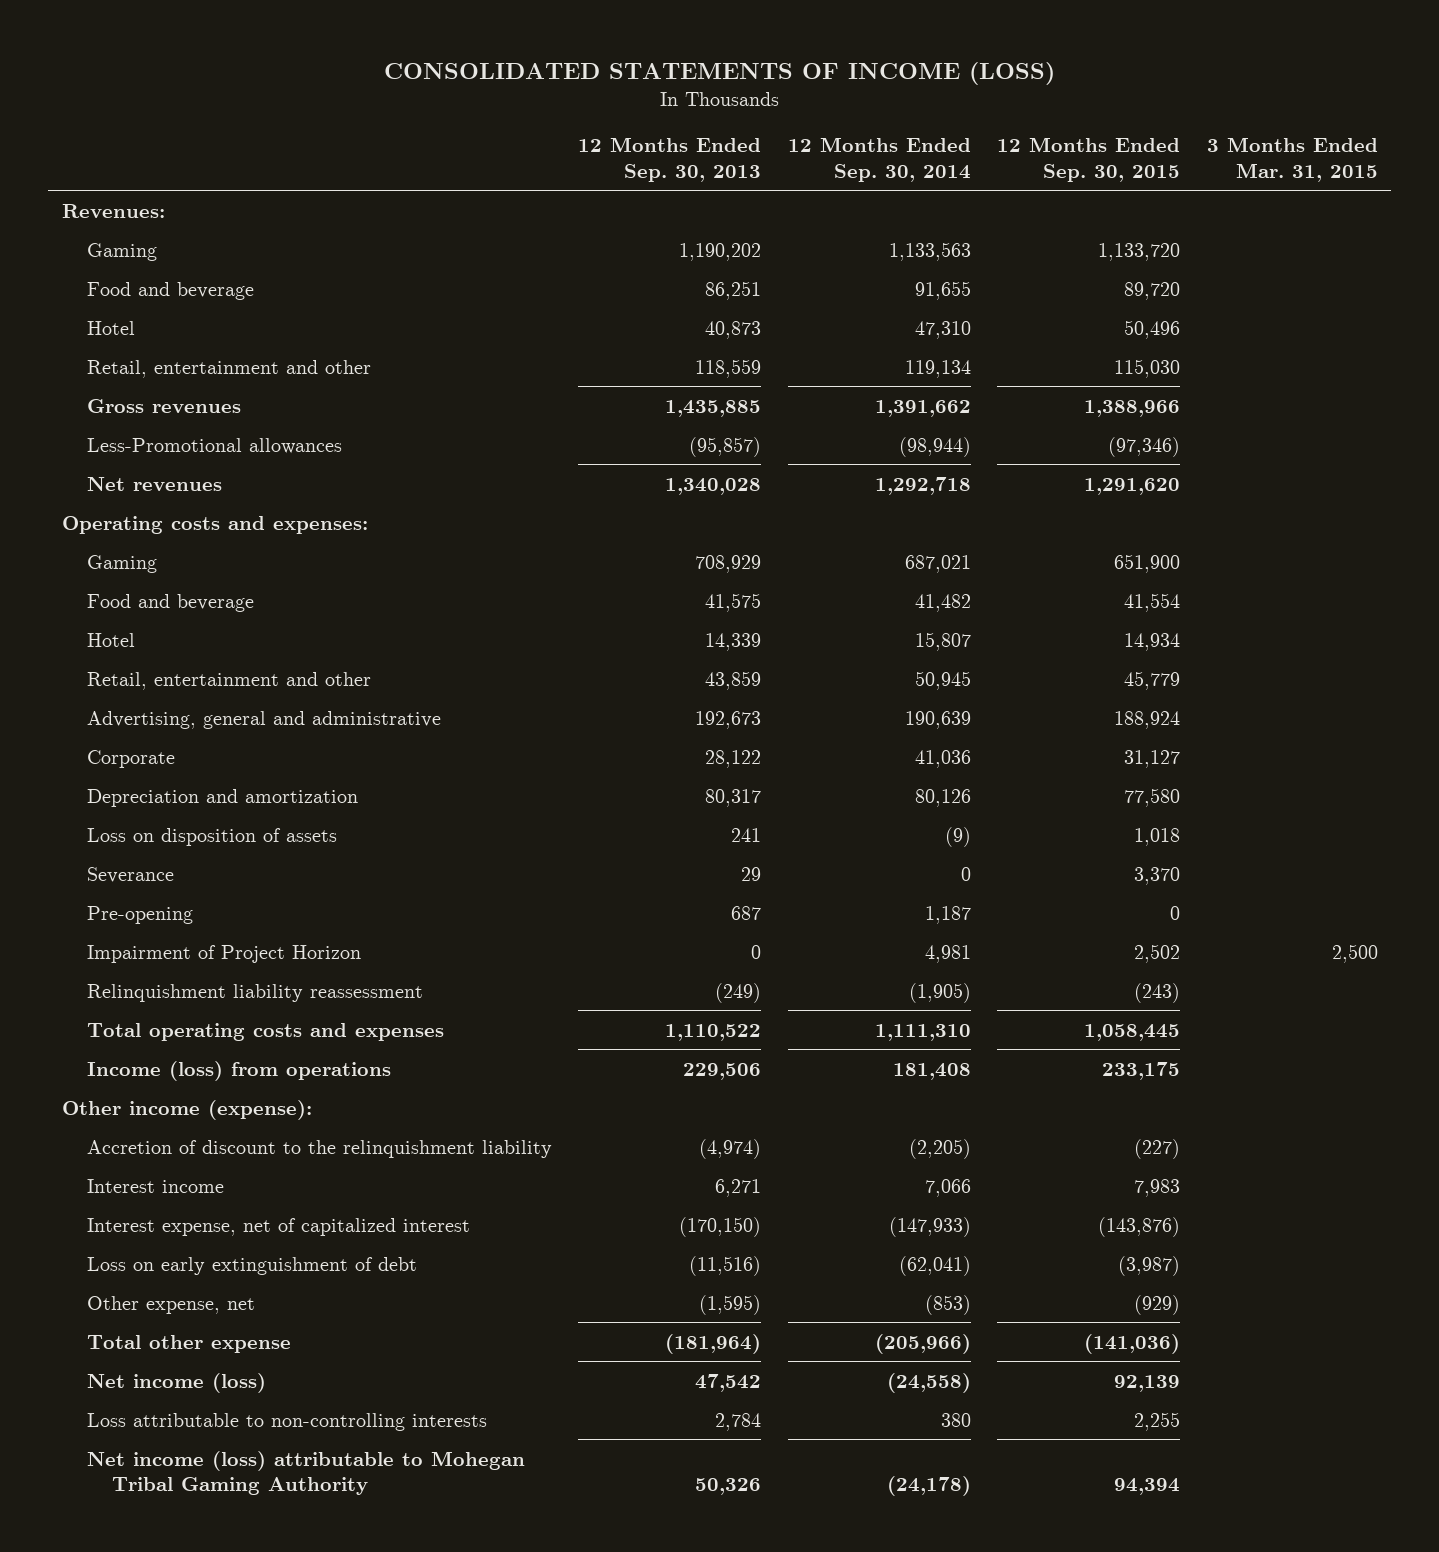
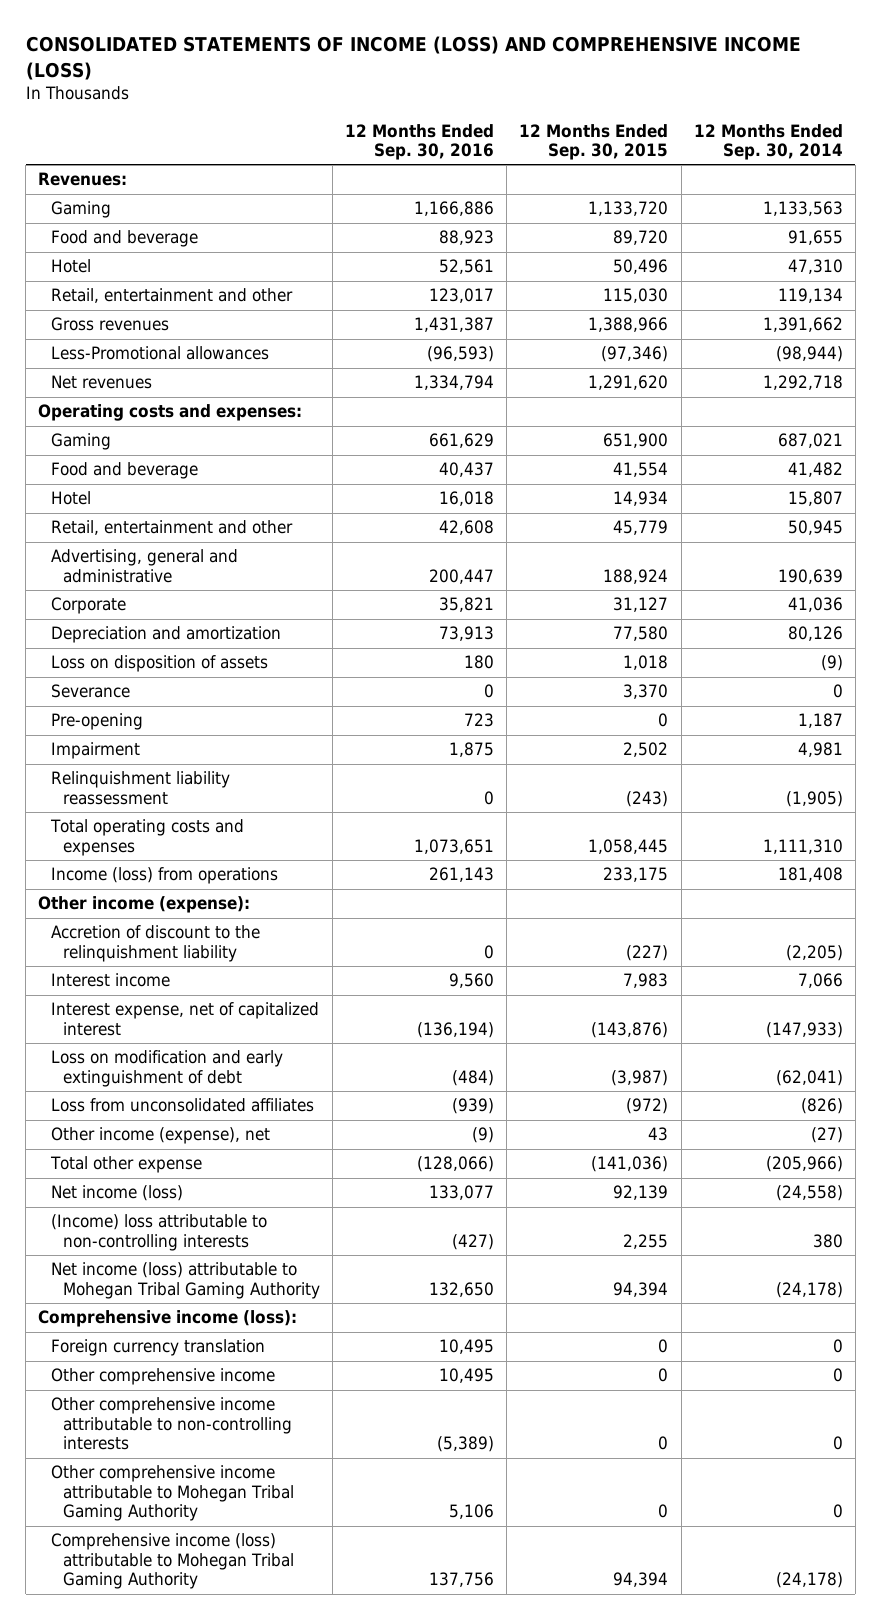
- CONSOLIDATED STATEMENTS OF INCOME (LOSS)
+ CONSOLIDATED STATEMENTS OF INCOME (LOSS) AND COMPREHENSIVE INCOME (LOSS)
- | 12 Months Ended Sep. 30, 2013 | 12 Months Ended Sep. 30, 2014 | 12 Months Ended Sep. 30, 2015 | 3 Months Ended Mar. 31, 2015
+ | 12 Months Ended Sep. 30, 2016 | 12 Months Ended Sep. 30, 2015 | 12 Months Ended Sep. 30, 2014
- Impairment of Project Horizon | 0 | 4,981 | 2,502 | 2,500
+ Impairment | 1,875 | 2,502 | 4,981
- Loss on early extinguishment of debt | (11,516) | (62,041) | (3,987) |
- Other expense, net | (1,595) | (853) | (929) |
+ Loss on modification and early extinguishment of debt | (484) | (3,987) | (62,041)
+ Loss from unconsolidated affiliates | (939) | (972) | (826)
+ Other income (expense), net | (9) | 43 | (27)
- Loss attributable to non-controlling interests | 2,784 | 380 | 2,255 |
+ (Income) loss attributable to non-controlling interests | (427) | 2,255 | 380
+ Comprehensive income (loss):
+ Foreign currency translation | 10,495 | 0 | 0
+ Other comprehensive income | 10,495 | 0 | 0
+ Other comprehensive income attributable to non-controlling interests | (5,389) | 0 | 0
+ Other comprehensive income attributable to Mohegan Tribal Gaming Authority | 5,106 | 0 | 0
+ Comprehensive income (loss) attributable to Mohegan Tribal Gaming Authority | 137,756 | 94,394 | (24,178)

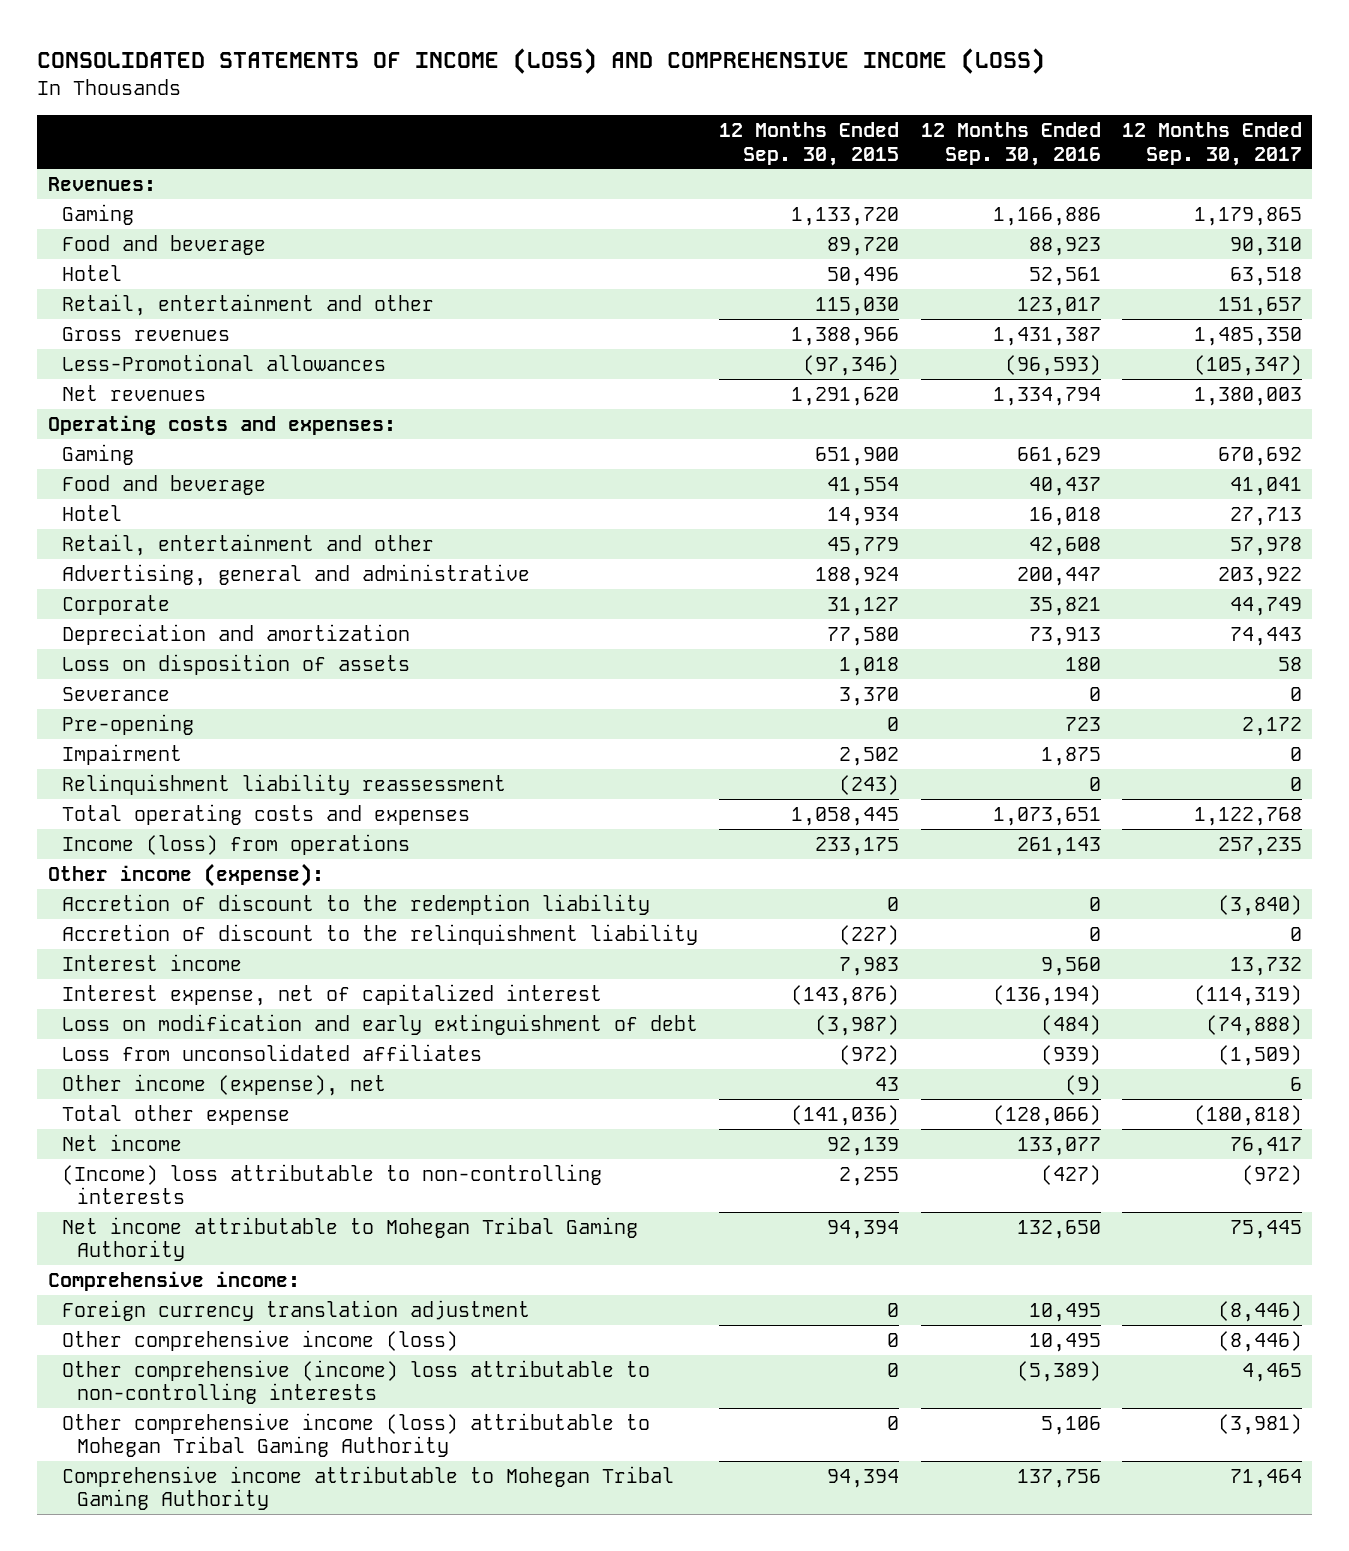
- | 12 Months Ended Sep. 30, 2016 | 12 Months Ended Sep. 30, 2015 | 12 Months Ended Sep. 30, 2014
+ | 12 Months Ended Sep. 30, 2015 | 12 Months Ended Sep. 30, 2016 | 12 Months Ended Sep. 30, 2017
+ Accretion of discount to the redemption liability | 0 | 0 | (3,840)
- Net income (loss) | 133,077 | 92,139 | (24,558)
+ Net income | 92,139 | 133,077 | 76,417
- Net income (loss) attributable to Mohegan Tribal Gaming Authority | 132,650 | 94,394 | (24,178)
- Comprehensive income (loss):
- Foreign currency translation | 10,495 | 0 | 0
- Other comprehensive income | 10,495 | 0 | 0
- Other comprehensive income attributable to non-controlling interests | (5,389) | 0 | 0
- Other comprehensive income attributable to Mohegan Tribal Gaming Authority | 5,106 | 0 | 0
- Comprehensive income (loss) attributable to Mohegan Tribal Gaming Authority | 137,756 | 94,394 | (24,178)
+ Net income attributable to Mohegan Tribal Gaming Authority | 94,394 | 132,650 | 75,445
+ Comprehensive income:
+ Foreign currency translation adjustment | 0 | 10,495 | (8,446)
+ Other comprehensive income (loss) | 0 | 10,495 | (8,446)
+ Other comprehensive (income) loss attributable to non-controlling interests | 0 | (5,389) | 4,465
+ Other comprehensive income (loss) attributable to Mohegan Tribal Gaming Authority | 0 | 5,106 | (3,981)
+ Comprehensive income attributable to Mohegan Tribal Gaming Authority | 94,394 | 137,756 | 71,464

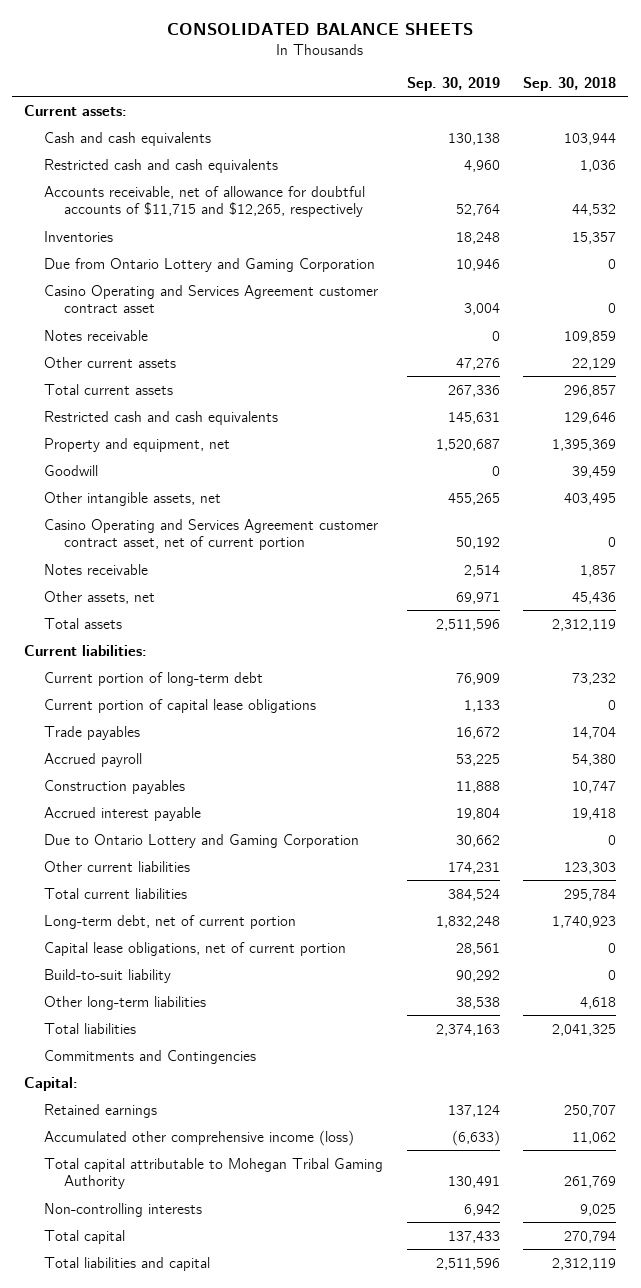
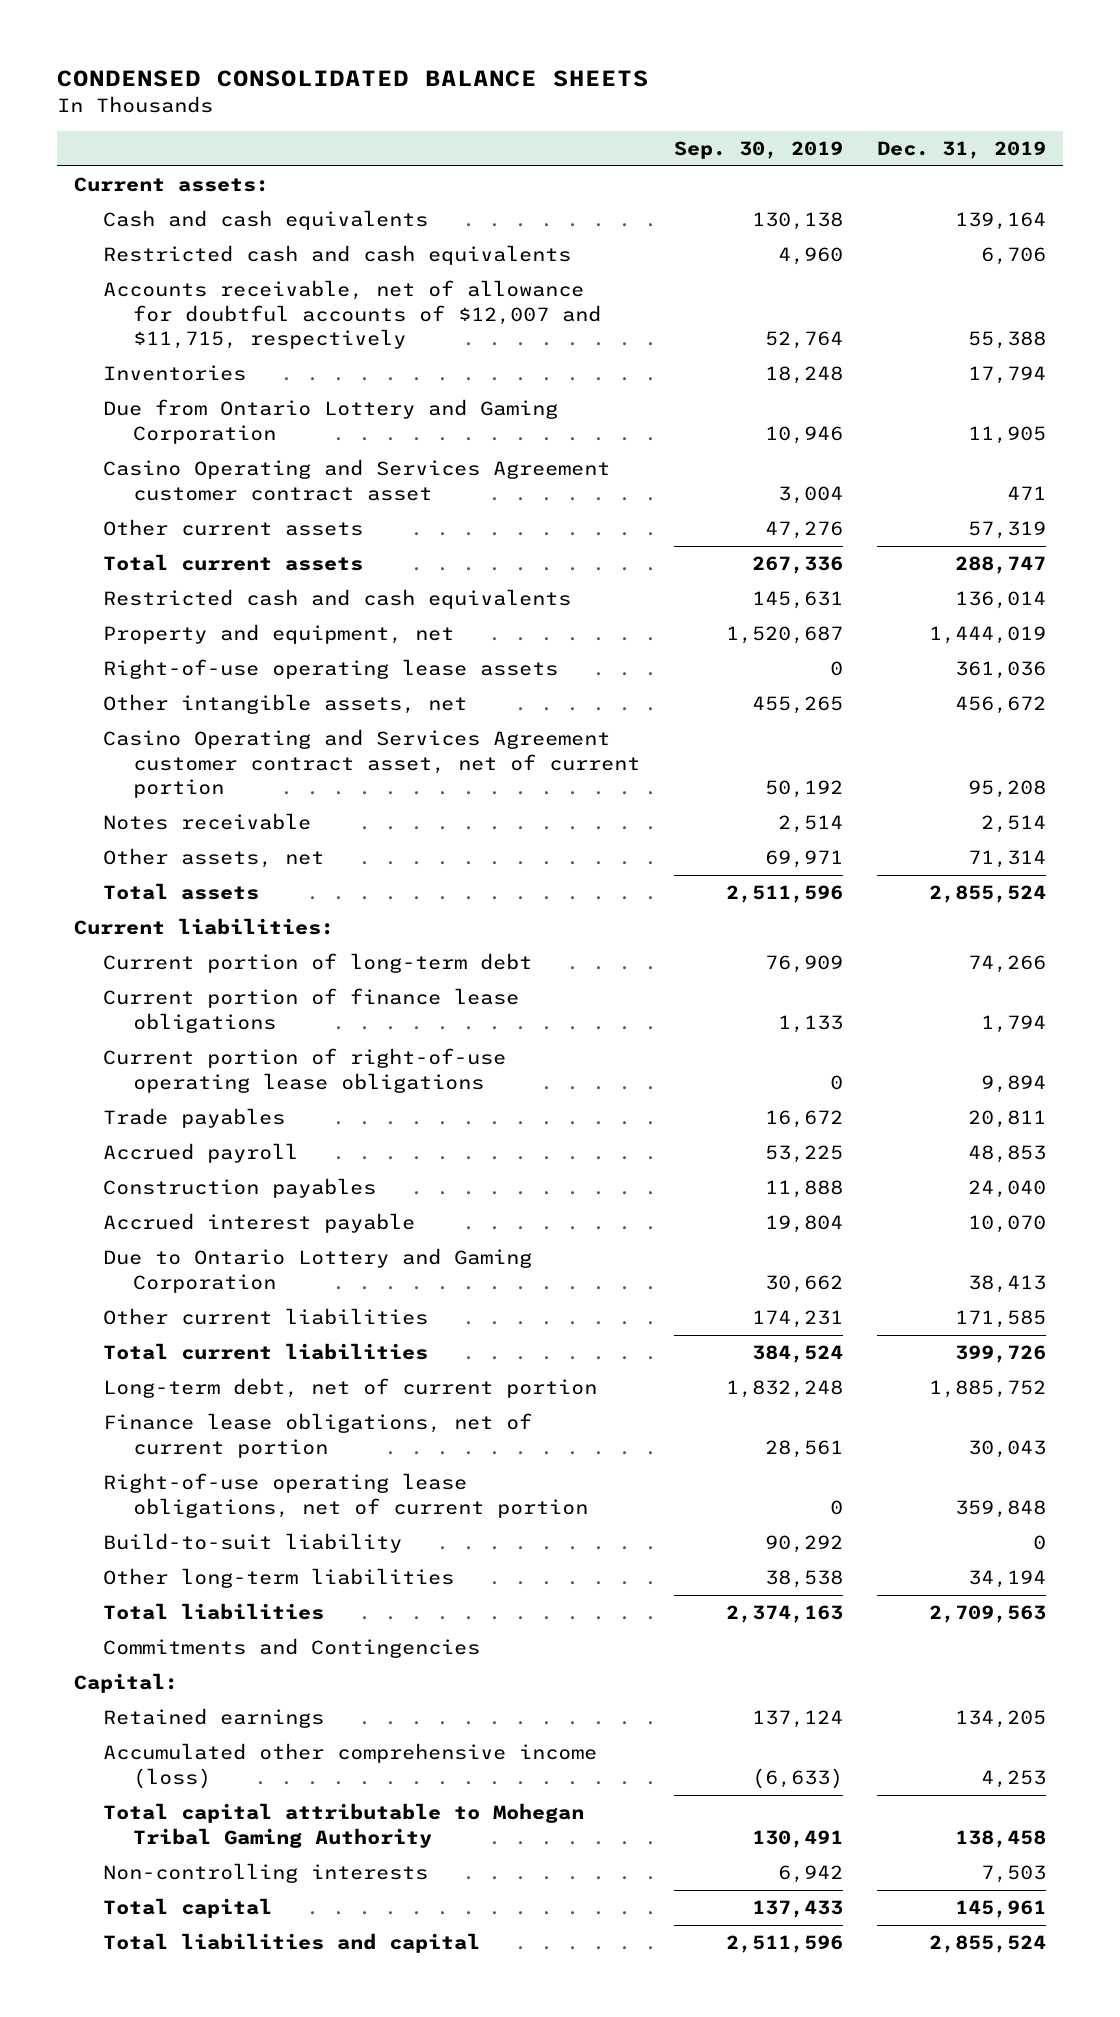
- CONSOLIDATED BALANCE SHEETS
+ CONDENSED CONSOLIDATED BALANCE SHEETS
- | Sep. 30, 2019 | Sep. 30, 2018
+ | Sep. 30, 2019 | Dec. 31, 2019
- Accounts receivable, net of allowance for doubtful accounts of $11,715 and $12,265, respectively | 52,764 | 44,532
+ Accounts receivable, net of allowance for doubtful accounts of $12,007 and $11,715, respectively | 52,764 | 55,388
- Notes receivable | 0 | 109,859
- Goodwill | 0 | 39,459
+ Right-of-use operating lease assets | 0 | 361,036
- Current portion of capital lease obligations | 1,133 | 0
+ Current portion of finance lease obligations | 1,133 | 1,794
+ Current portion of right-of-use operating lease obligations | 0 | 9,894
- Capital lease obligations, net of current portion | 28,561 | 0
+ Finance lease obligations, net of current portion | 28,561 | 30,043
+ Right-of-use operating lease obligations, net of current portion | 0 | 359,848

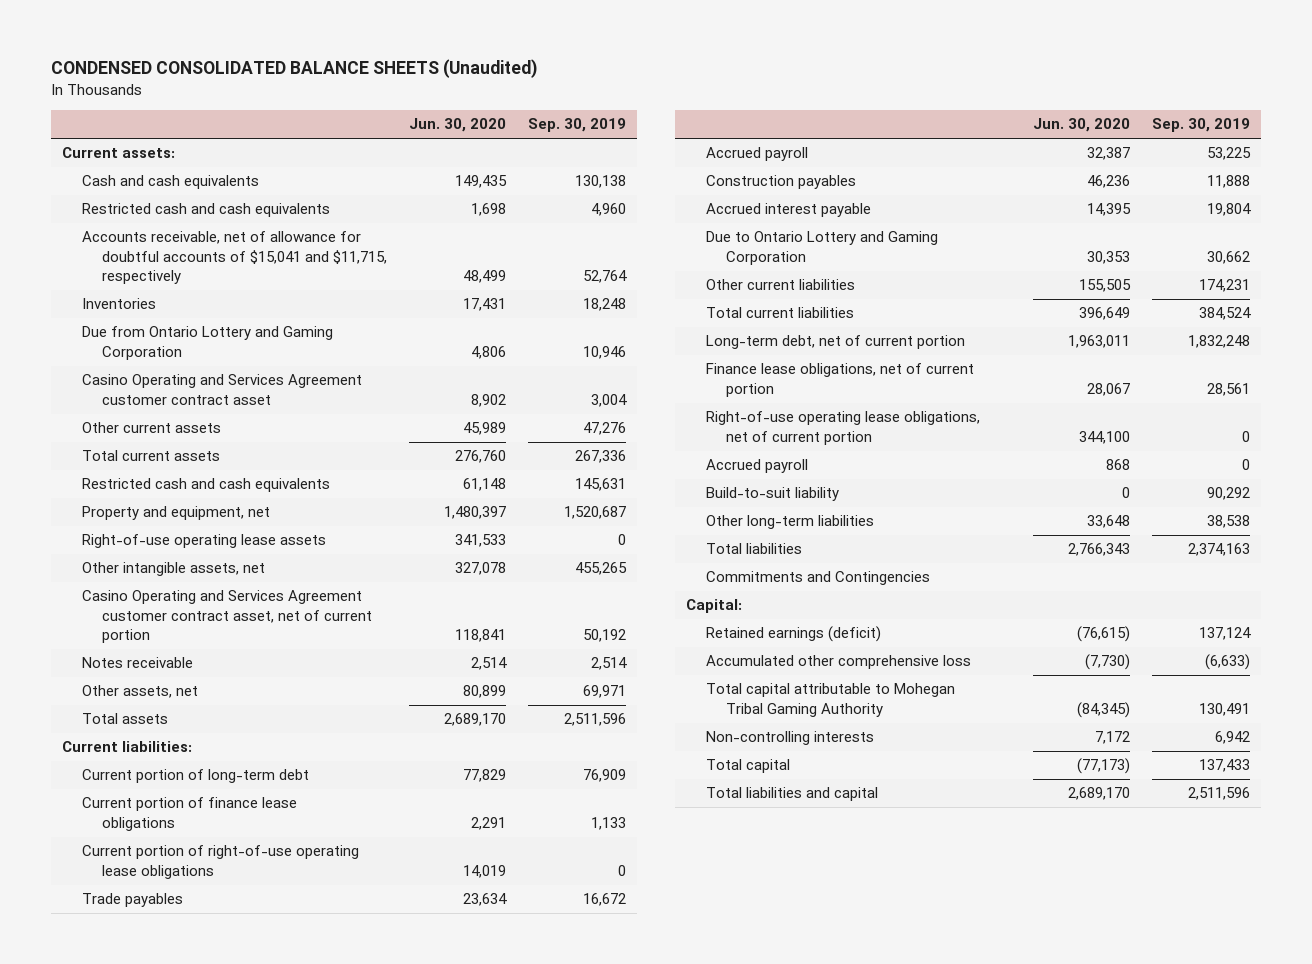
- CONDENSED CONSOLIDATED BALANCE SHEETS
+ CONDENSED CONSOLIDATED BALANCE SHEETS (Unaudited)
- | Sep. 30, 2019 | Dec. 31, 2019
+ | Jun. 30, 2020 | Sep. 30, 2019
- Accounts receivable, net of allowance for doubtful accounts of $12,007 and $11,715, respectively | 52,764 | 55,388
+ Accounts receivable, net of allowance for doubtful accounts of $15,041 and $11,715, respectively | 48,499 | 52,764
+ Accrued payroll | 868 | 0
- Retained earnings | 137,124 | 134,205
- Accumulated other comprehensive income (loss) | (6,633) | 4,253
+ Retained earnings (deficit) | (76,615) | 137,124
+ Accumulated other comprehensive loss | (7,730) | (6,633)

